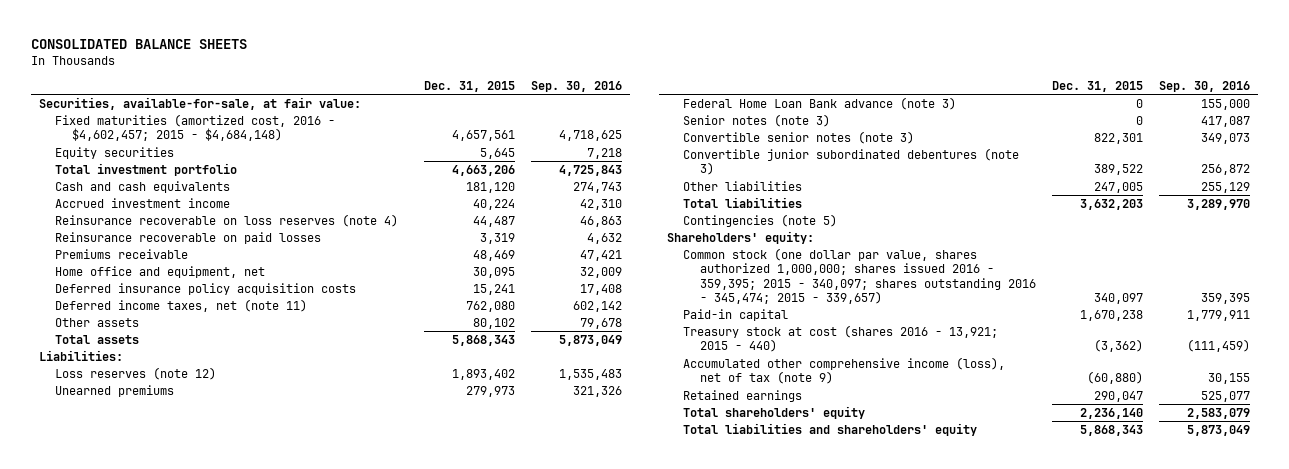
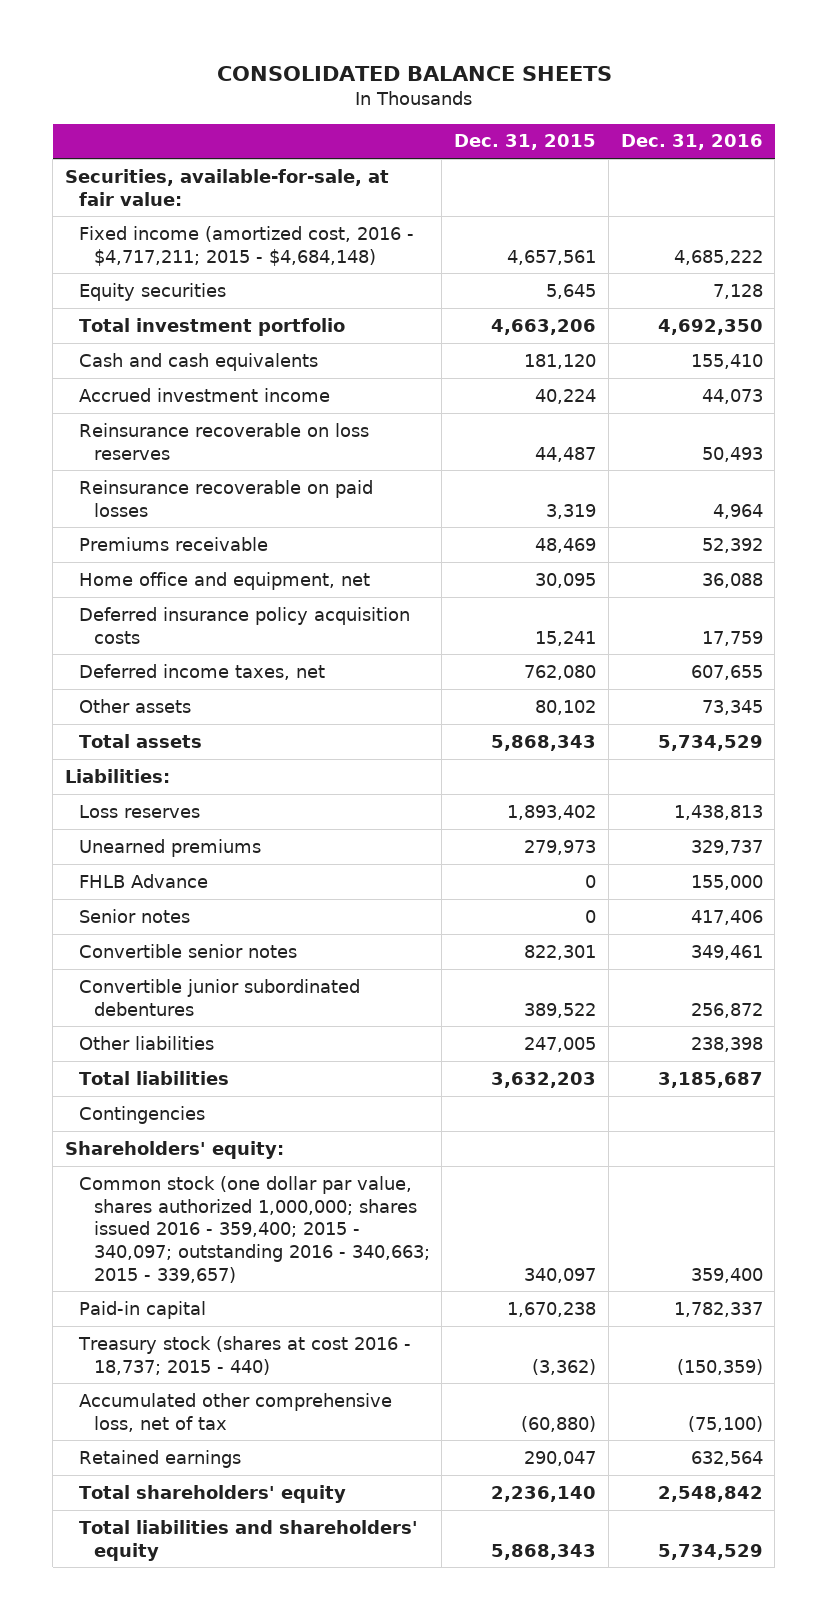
- | Dec. 31, 2015 | Sep. 30, 2016
+ | Dec. 31, 2015 | Dec. 31, 2016
- Fixed maturities (amortized cost, 2016 - $4,602,457; 2015 - $4,684,148) | 4,657,561 | 4,718,625
+ Fixed income (amortized cost, 2016 - $4,717,211; 2015 - $4,684,148) | 4,657,561 | 4,685,222
- Reinsurance recoverable on loss reserves (note 4) | 44,487 | 46,863
+ Reinsurance recoverable on loss reserves | 44,487 | 50,493
- Deferred income taxes, net (note 11) | 762,080 | 602,142
+ Deferred income taxes, net | 762,080 | 607,655
- Loss reserves (note 12) | 1,893,402 | 1,535,483
+ Loss reserves | 1,893,402 | 1,438,813
- Federal Home Loan Bank advance (note 3) | 0 | 155,000
- Senior notes (note 3) | 0 | 417,087
- Convertible senior notes (note 3) | 822,301 | 349,073
- Convertible junior subordinated debentures (note 3) | 389,522 | 256,872
+ FHLB Advance | 0 | 155,000
+ Senior notes | 0 | 417,406
+ Convertible senior notes | 822,301 | 349,461
+ Convertible junior subordinated debentures | 389,522 | 256,872
- Contingencies (note 5)
+ Contingencies
- Common stock (one dollar par value, shares authorized 1,000,000; shares issued 2016 - 359,395; 2015 - 340,097; shares outstanding 2016 - 345,474; 2015 - 339,657) | 340,097 | 359,395
+ Common stock (one dollar par value, shares authorized 1,000,000; shares issued 2016 - 359,400; 2015 - 340,097; outstanding 2016 - 340,663; 2015 - 339,657) | 340,097 | 359,400
- Treasury stock at cost (shares 2016 - 13,921; 2015 - 440) | (3,362) | (111,459)
- Accumulated other comprehensive income (loss), net of tax (note 9) | (60,880) | 30,155
+ Treasury stock (shares at cost 2016 - 18,737; 2015 - 440) | (3,362) | (150,359)
+ Accumulated other comprehensive loss, net of tax | (60,880) | (75,100)

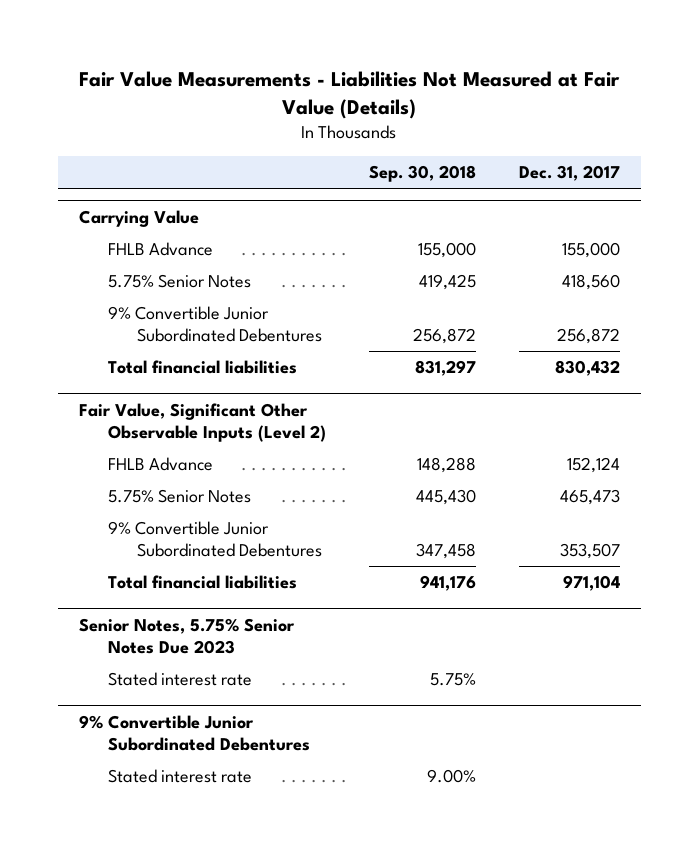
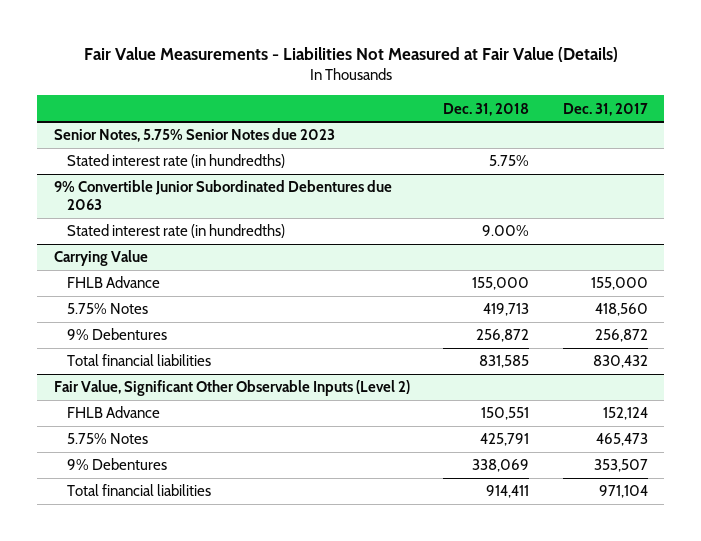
- | Sep. 30, 2018 | Dec. 31, 2017
+ | Dec. 31, 2018 | Dec. 31, 2017
+ Senior Notes, 5.75% Senior Notes due 2023
+ Stated interest rate (in hundredths) | 5.75% |
+ 9% Convertible Junior Subordinated Debentures due 2063
+ Stated interest rate (in hundredths) | 9.00% |
@ Carrying Value
- 5.75% Senior Notes | 419,425 | 418,560
- 9% Convertible Junior Subordinated Debentures | 256,872 | 256,872
+ 5.75% Notes | 419,713 | 418,560
+ 9% Debentures | 256,872 | 256,872
@ Fair Value, Significant Other Observable Inputs (Level 2)
- 5.75% Senior Notes | 445,430 | 465,473
- 9% Convertible Junior Subordinated Debentures | 347,458 | 353,507
+ 5.75% Notes | 425,791 | 465,473
+ 9% Debentures | 338,069 | 353,507
- Senior Notes, 5.75% Senior Notes Due 2023
- Stated interest rate | 5.75% |
- 9% Convertible Junior Subordinated Debentures
- Stated interest rate | 9.00% |

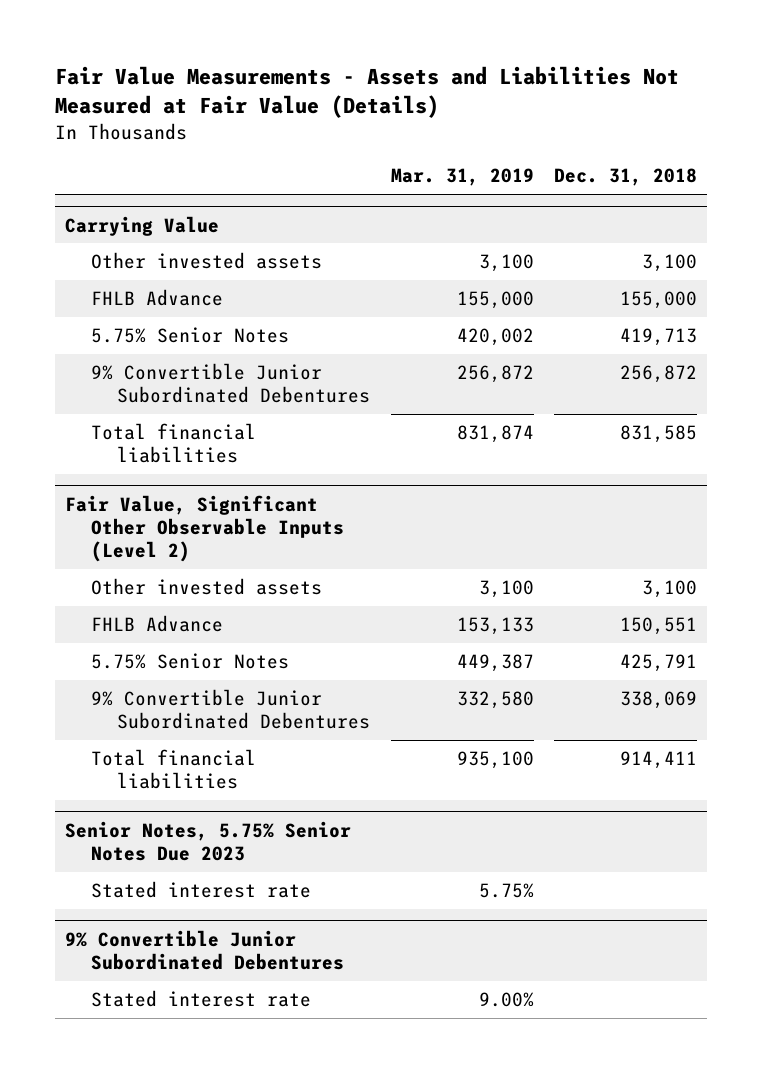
- Fair Value Measurements - Liabilities Not Measured at Fair Value (Details)
+ Fair Value Measurements - Assets and Liabilities Not Measured at Fair Value (Details)
- | Dec. 31, 2018 | Dec. 31, 2017
+ | Mar. 31, 2019 | Dec. 31, 2018
- Senior Notes, 5.75% Senior Notes due 2023
- Stated interest rate (in hundredths) | 5.75% |
- 9% Convertible Junior Subordinated Debentures due 2063
- Stated interest rate (in hundredths) | 9.00% |
@ Carrying Value
+ Other invested assets | 3,100 | 3,100
- 5.75% Notes | 419,713 | 418,560
- 9% Debentures | 256,872 | 256,872
+ 5.75% Senior Notes | 420,002 | 419,713
+ 9% Convertible Junior Subordinated Debentures | 256,872 | 256,872
@ Fair Value, Significant Other Observable Inputs (Level 2)
+ Other invested assets | 3,100 | 3,100
- 5.75% Notes | 425,791 | 465,473
- 9% Debentures | 338,069 | 353,507
+ 5.75% Senior Notes | 449,387 | 425,791
+ 9% Convertible Junior Subordinated Debentures | 332,580 | 338,069
+ Senior Notes, 5.75% Senior Notes Due 2023
+ Stated interest rate | 5.75% |
+ 9% Convertible Junior Subordinated Debentures
+ Stated interest rate | 9.00% |

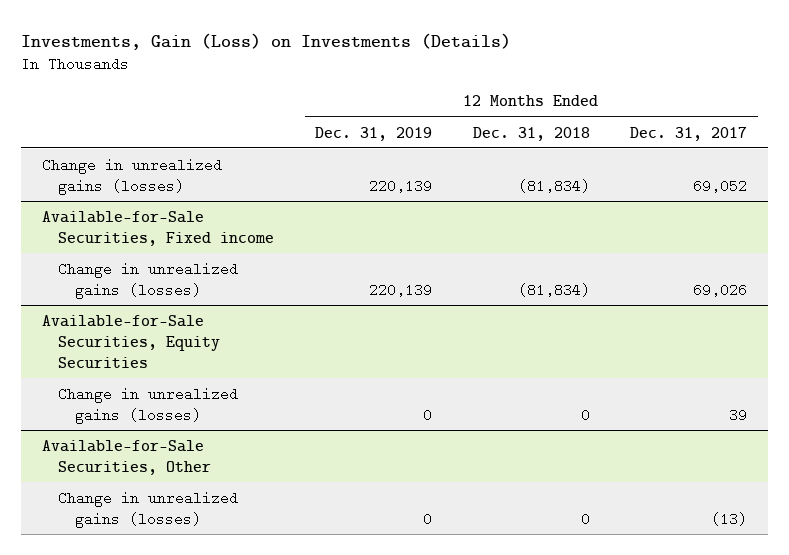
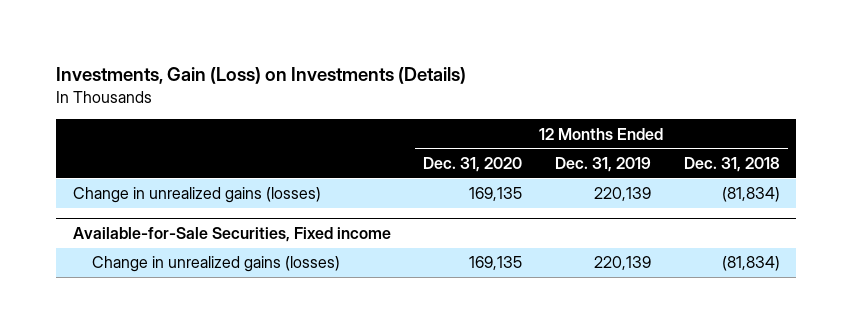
- | 12 Months Ended Dec. 31, 2019 | 12 Months Ended Dec. 31, 2018 | 12 Months Ended Dec. 31, 2017
+ | 12 Months Ended Dec. 31, 2020 | 12 Months Ended Dec. 31, 2019 | 12 Months Ended Dec. 31, 2018
- Available-for-Sale Securities, Equity Securities
- Change in unrealized gains (losses) | 0 | 0 | 39
- Available-for-Sale Securities, Other
- Change in unrealized gains (losses) | 0 | 0 | (13)

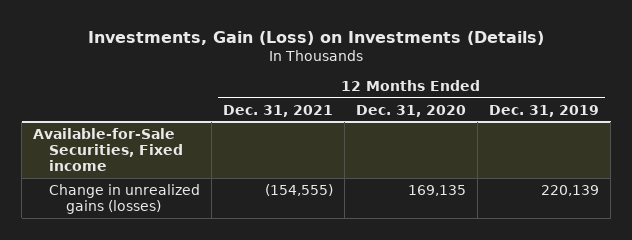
- | 12 Months Ended Dec. 31, 2020 | 12 Months Ended Dec. 31, 2019 | 12 Months Ended Dec. 31, 2018
+ | 12 Months Ended Dec. 31, 2021 | 12 Months Ended Dec. 31, 2020 | 12 Months Ended Dec. 31, 2019
- Change in unrealized gains (losses) | 169,135 | 220,139 | (81,834)

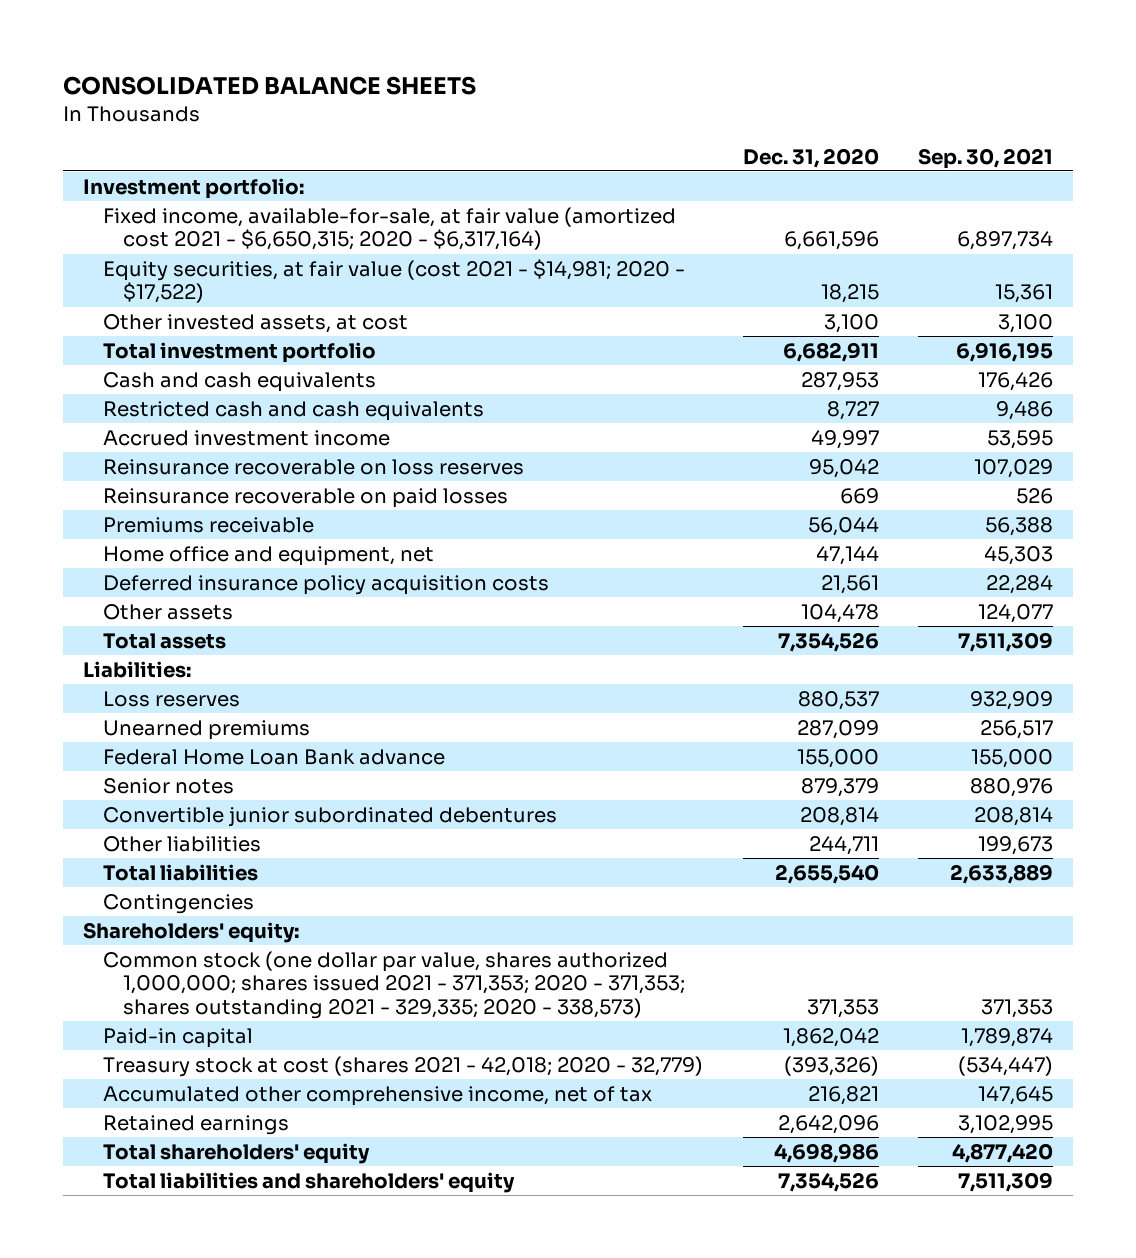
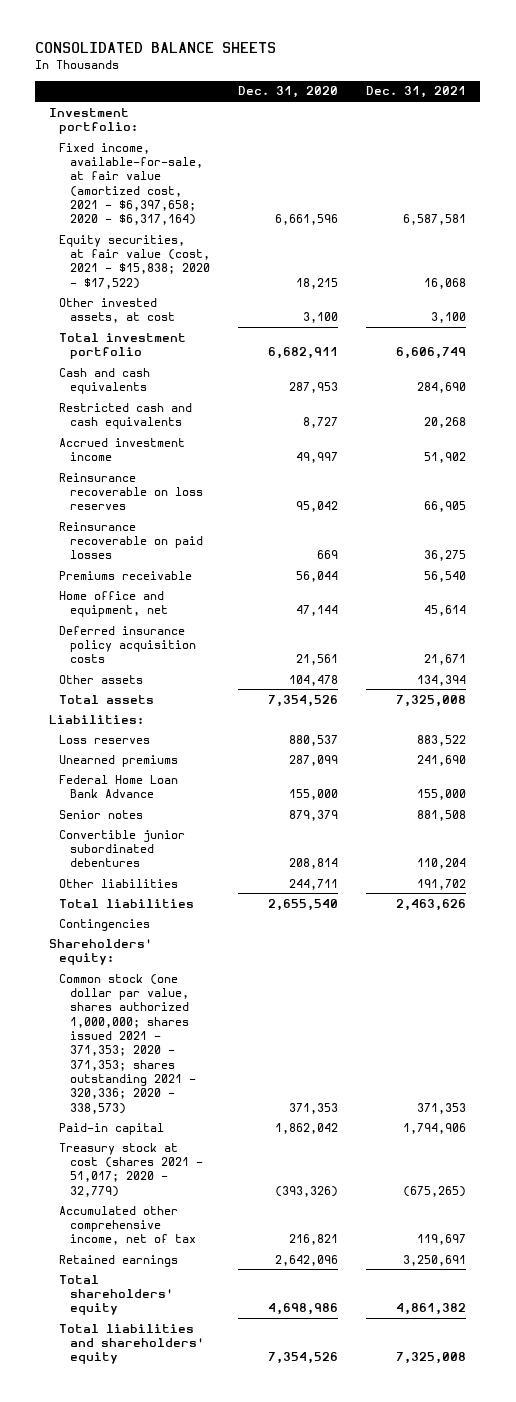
- | Dec. 31, 2020 | Sep. 30, 2021
+ | Dec. 31, 2020 | Dec. 31, 2021
- Fixed income, available-for-sale, at fair value (amortized cost 2021 - $6,650,315; 2020 - $6,317,164) | 6,661,596 | 6,897,734
- Equity securities, at fair value (cost 2021 - $14,981; 2020 - $17,522) | 18,215 | 15,361
+ Fixed income, available-for-sale, at fair value (amortized cost, 2021 - $6,397,658; 2020 - $6,317,164) | 6,661,596 | 6,587,581
+ Equity securities, at fair value (cost, 2021 - $15,838; 2020 - $17,522) | 18,215 | 16,068
- Federal Home Loan Bank advance | 155,000 | 155,000
+ Federal Home Loan Bank Advance | 155,000 | 155,000
- Common stock (one dollar par value, shares authorized 1,000,000; shares issued 2021 - 371,353; 2020 - 371,353; shares outstanding 2021 - 329,335; 2020 - 338,573) | 371,353 | 371,353
+ Common stock (one dollar par value, shares authorized 1,000,000; shares issued 2021 - 371,353; 2020 - 371,353; shares outstanding 2021 - 320,336; 2020 - 338,573) | 371,353 | 371,353
- Treasury stock at cost (shares 2021 - 42,018; 2020 - 32,779) | (393,326) | (534,447)
+ Treasury stock at cost (shares 2021 - 51,017; 2020 - 32,779) | (393,326) | (675,265)

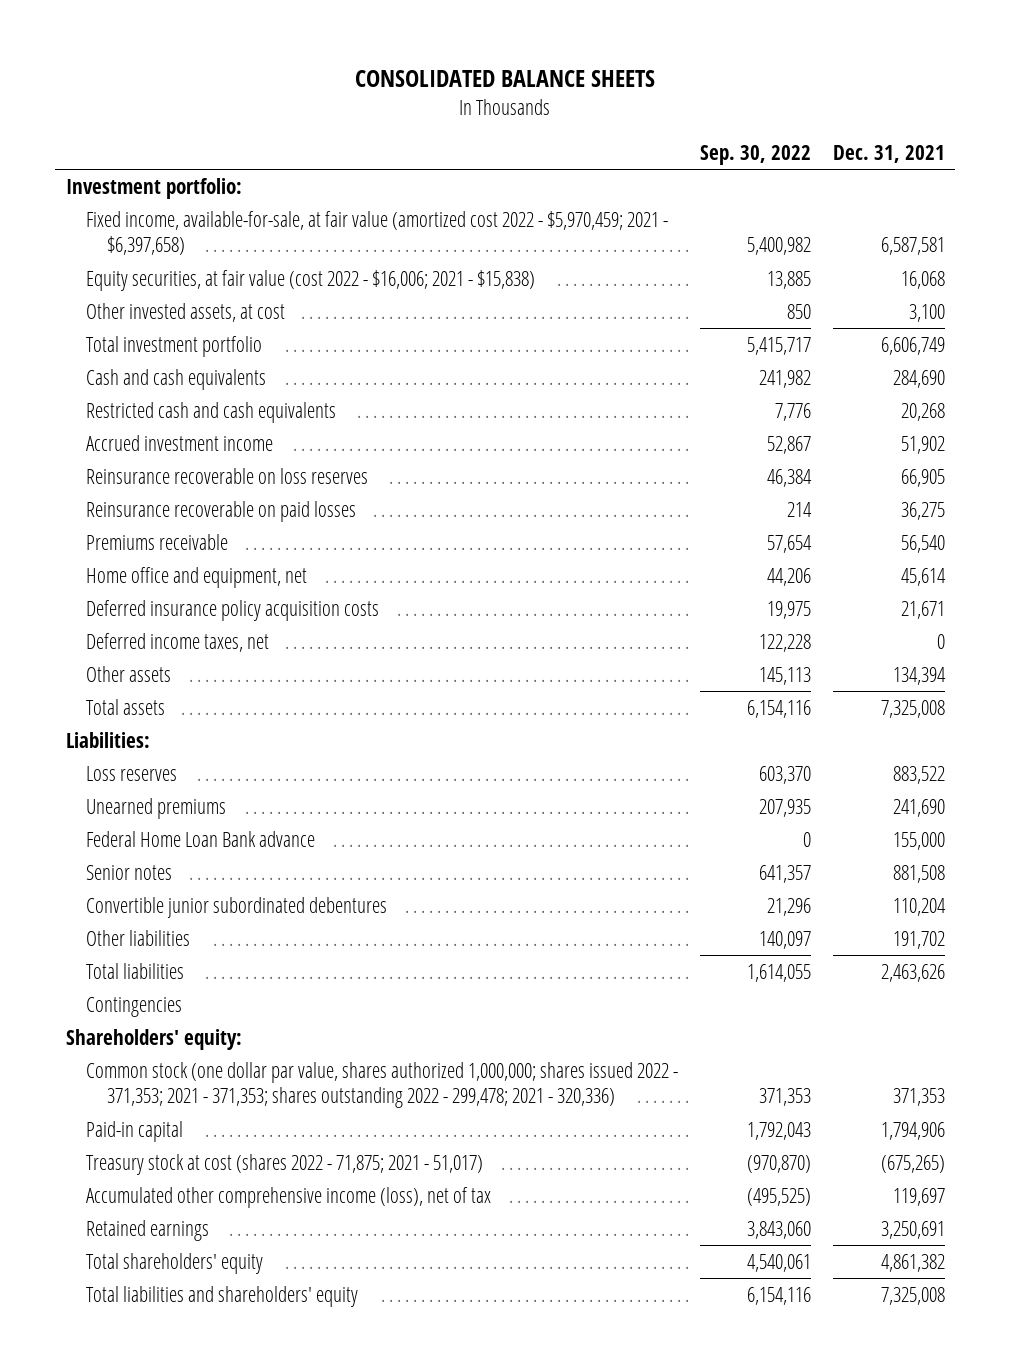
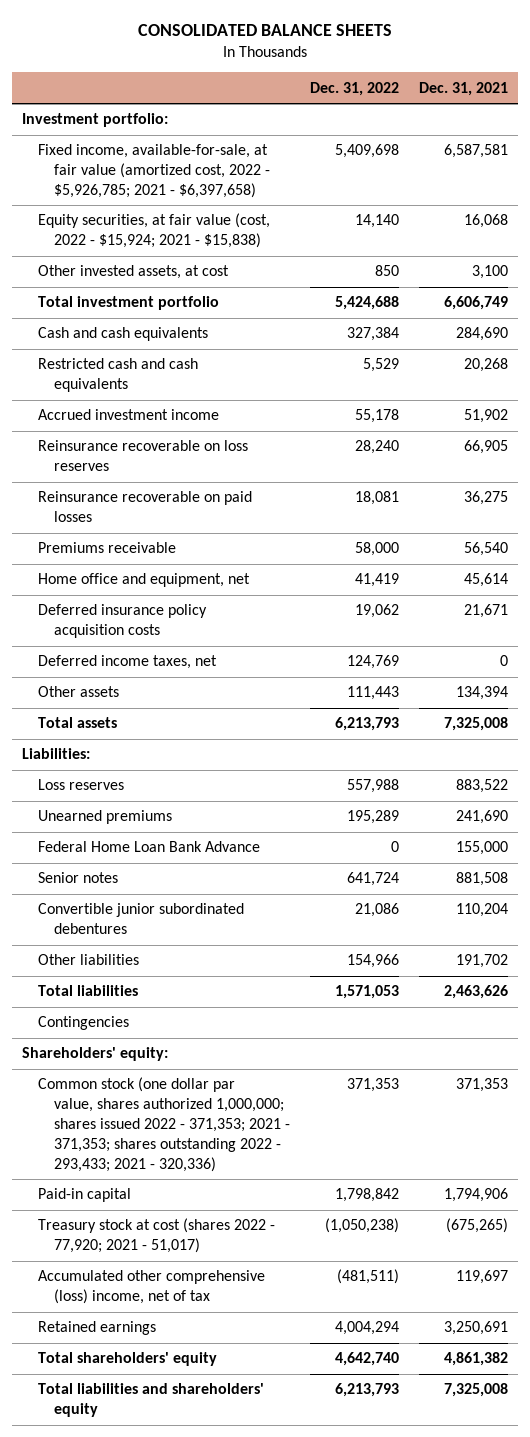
- | Sep. 30, 2022 | Dec. 31, 2021
+ | Dec. 31, 2022 | Dec. 31, 2021
- Fixed income, available-for-sale, at fair value (amortized cost 2022 - $5,970,459; 2021 - $6,397,658) | 5,400,982 | 6,587,581
- Equity securities, at fair value (cost 2022 - $16,006; 2021 - $15,838) | 13,885 | 16,068
+ Fixed income, available-for-sale, at fair value (amortized cost, 2022 - $5,926,785; 2021 - $6,397,658) | 5,409,698 | 6,587,581
+ Equity securities, at fair value (cost, 2022 - $15,924; 2021 - $15,838) | 14,140 | 16,068
- Federal Home Loan Bank advance | 0 | 155,000
+ Federal Home Loan Bank Advance | 0 | 155,000
- Common stock (one dollar par value, shares authorized 1,000,000; shares issued 2022 - 371,353; 2021 - 371,353; shares outstanding 2022 - 299,478; 2021 - 320,336) | 371,353 | 371,353
+ Common stock (one dollar par value, shares authorized 1,000,000; shares issued 2022 - 371,353; 2021 - 371,353; shares outstanding 2022 - 293,433; 2021 - 320,336) | 371,353 | 371,353
- Treasury stock at cost (shares 2022 - 71,875; 2021 - 51,017) | (970,870) | (675,265)
- Accumulated other comprehensive income (loss), net of tax | (495,525) | 119,697
+ Treasury stock at cost (shares 2022 - 77,920; 2021 - 51,017) | (1,050,238) | (675,265)
+ Accumulated other comprehensive (loss) income, net of tax | (481,511) | 119,697

